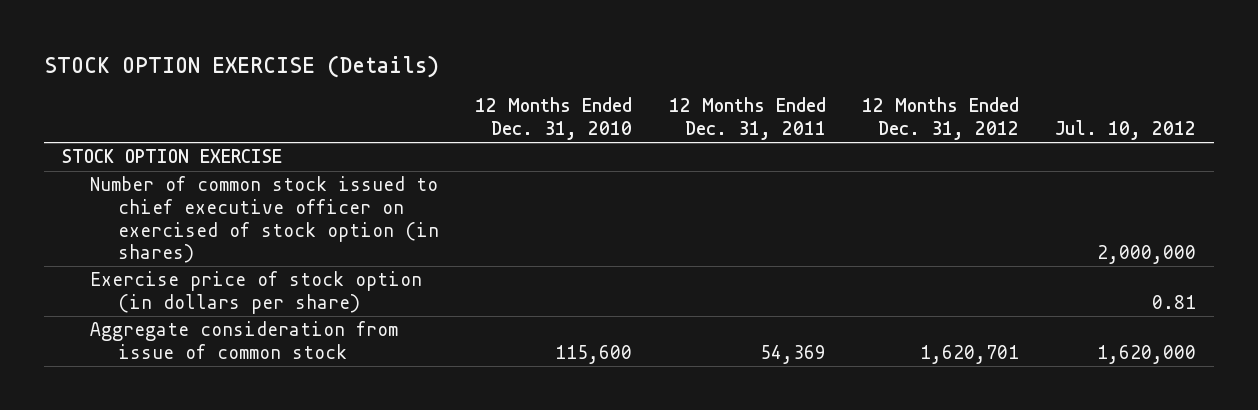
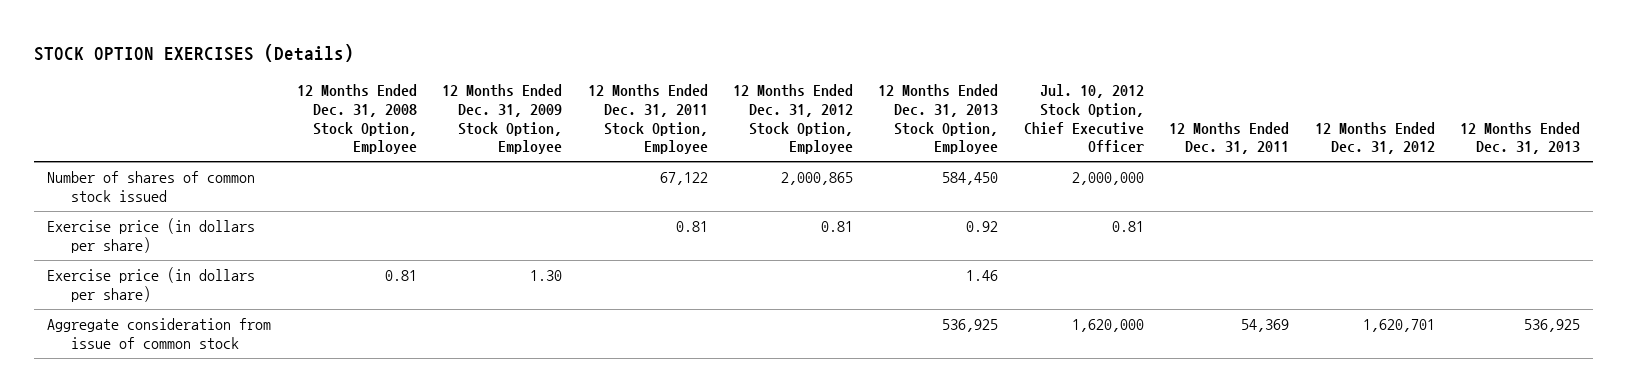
- STOCK OPTION EXERCISE (Details)
+ STOCK OPTION EXERCISES (Details)
- | 12 Months Ended Dec. 31, 2010 | 12 Months Ended Dec. 31, 2011 | 12 Months Ended Dec. 31, 2012 | Jul. 10, 2012
+ | 12 Months Ended Dec. 31, 2008 Stock Option, Employee | 12 Months Ended Dec. 31, 2009 Stock Option, Employee | 12 Months Ended Dec. 31, 2011 Stock Option, Employee | 12 Months Ended Dec. 31, 2012 Stock Option, Employee | 12 Months Ended Dec. 31, 2013 Stock Option, Employee | Jul. 10, 2012 Stock Option, Chief Executive Officer | 12 Months Ended Dec. 31, 2011 | 12 Months Ended Dec. 31, 2012 | 12 Months Ended Dec. 31, 2013
- STOCK OPTION EXERCISE
- Number of common stock issued to chief executive officer on exercised of stock option (in shares) | | | | 2,000,000
- Exercise price of stock option (in dollars per share) | | | | 0.81
+ Number of shares of common stock issued | | | 67,122 | 2,000,865 | 584,450 | 2,000,000 | | |
+ Exercise price (in dollars per share) | | | 0.81 | 0.81 | 0.92 | 0.81 | | |
+ Exercise price (in dollars per share) | 0.81 | 1.30 | | | 1.46 | | | |

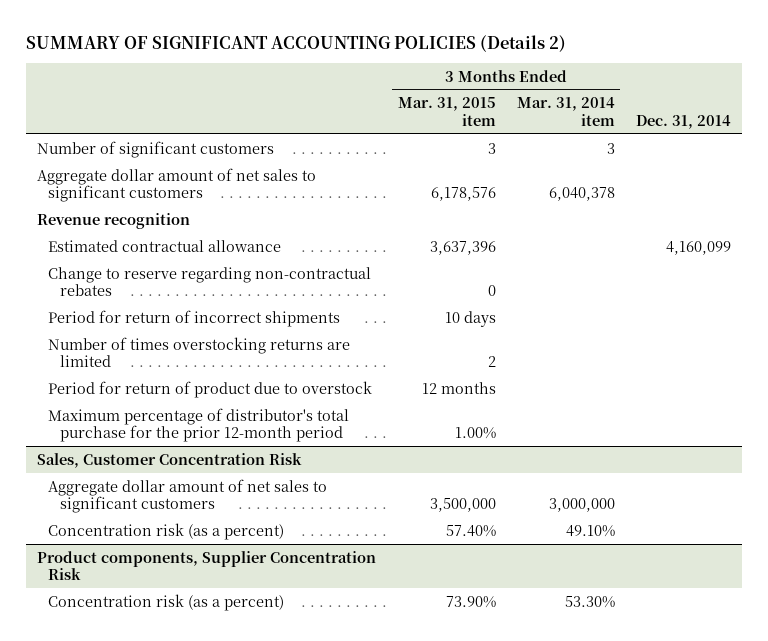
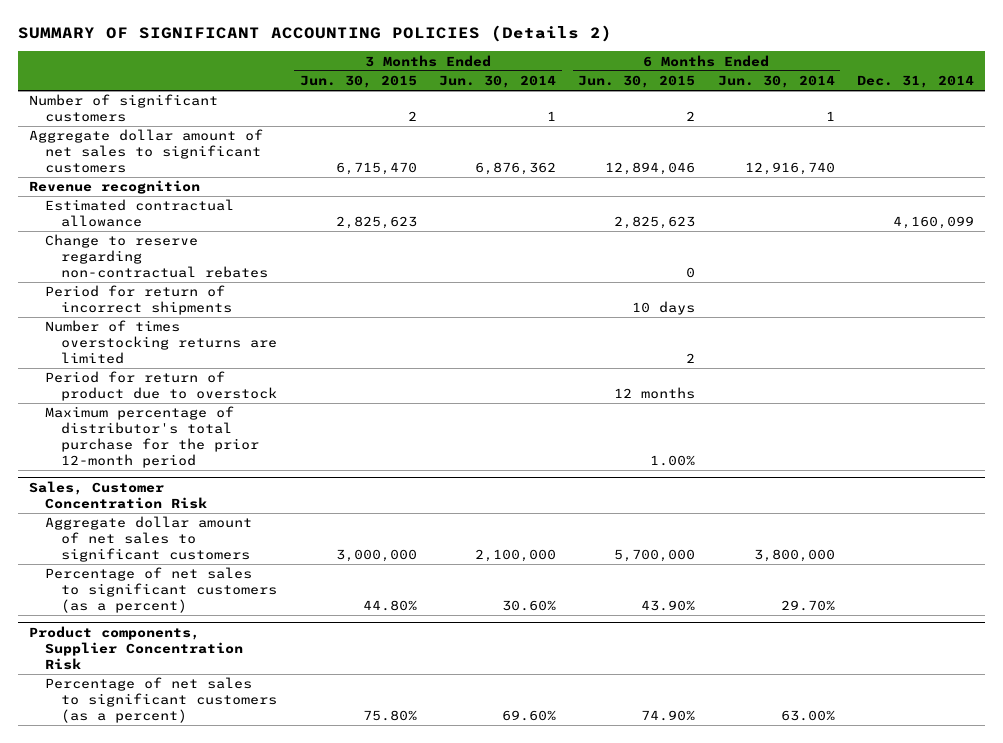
- | 3 Months Ended Mar. 31, 2015 item | 3 Months Ended Mar. 31, 2014 item | Dec. 31, 2014
+ | 3 Months Ended Jun. 30, 2015 | 3 Months Ended Jun. 30, 2014 | 6 Months Ended Jun. 30, 2015 | 6 Months Ended Jun. 30, 2014 | Dec. 31, 2014
@ Sales, Customer Concentration Risk
- Concentration risk (as a percent) | 57.40% | 49.10% |
+ Percentage of net sales to significant customers (as a percent) | 44.80% | 30.60% | 43.90% | 29.70% |
@ Product components, Supplier Concentration Risk
- Concentration risk (as a percent) | 73.90% | 53.30% |
+ Percentage of net sales to significant customers (as a percent) | 75.80% | 69.60% | 74.90% | 63.00% |

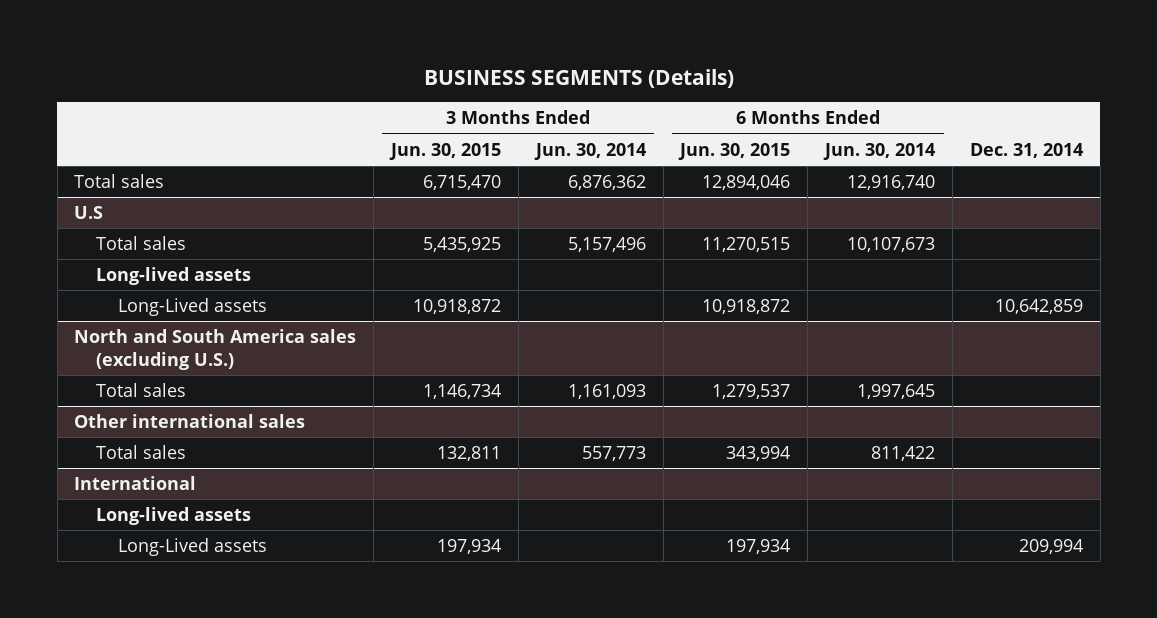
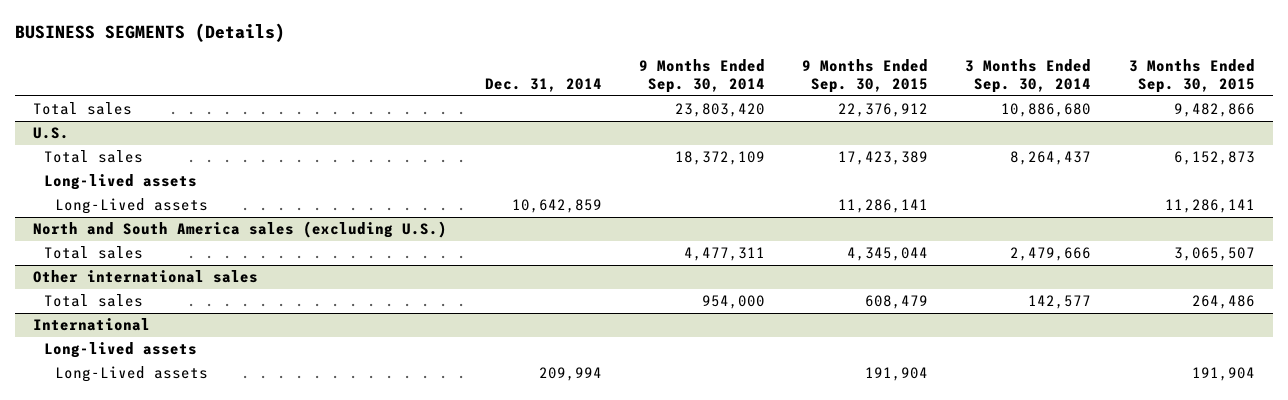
- | 3 Months Ended Jun. 30, 2015 | 3 Months Ended Jun. 30, 2014 | 6 Months Ended Jun. 30, 2015 | 6 Months Ended Jun. 30, 2014 | Dec. 31, 2014
+ | Dec. 31, 2014 | 9 Months Ended Sep. 30, 2014 | 9 Months Ended Sep. 30, 2015 | 3 Months Ended Sep. 30, 2014 | 3 Months Ended Sep. 30, 2015
- U.S
+ U.S.

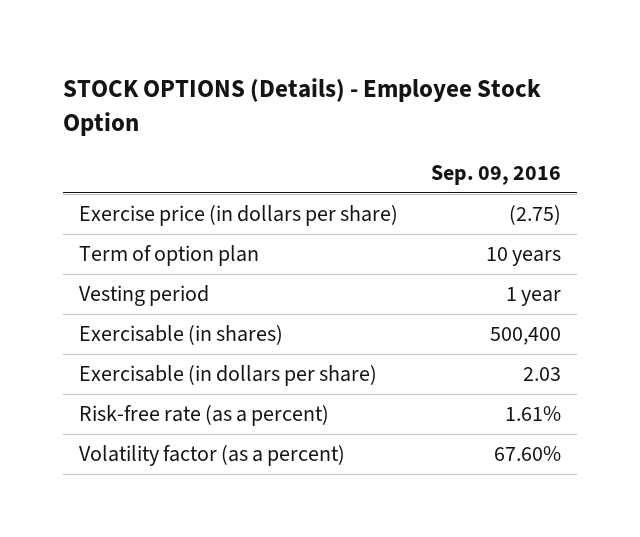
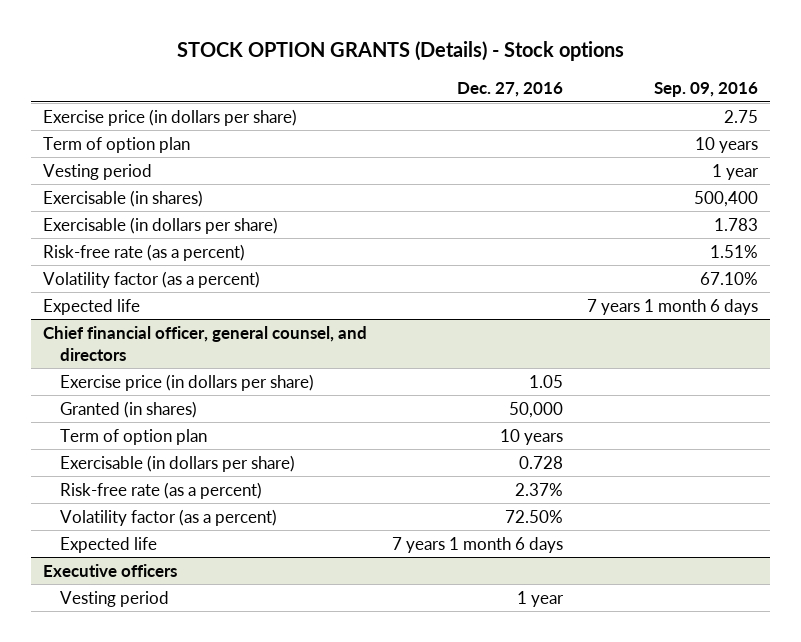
- STOCK OPTIONS (Details) - Employee Stock Option
+ STOCK OPTION GRANTS (Details) - Stock options
- | Sep. 09, 2016
+ | Dec. 27, 2016 | Sep. 09, 2016
- Exercise price (in dollars per share) | (2.75)
+ Exercise price (in dollars per share) | | 2.75
- Exercisable (in dollars per share) | 2.03
- Risk-free rate (as a percent) | 1.61%
- Volatility factor (as a percent) | 67.60%
+ Exercisable (in dollars per share) | | 1.783
+ Risk-free rate (as a percent) | | 1.51%
+ Volatility factor (as a percent) | | 67.10%
+ Expected life | | 7 years 1 month 6 days
+ Chief financial officer, general counsel, and directors
+ Exercise price (in dollars per share) | 1.05 |
+ Granted (in shares) | 50,000 |
+ Term of option plan | 10 years |
+ Exercisable (in dollars per share) | 0.728 |
+ Risk-free rate (as a percent) | 2.37% |
+ Volatility factor (as a percent) | 72.50% |
+ Expected life | 7 years 1 month 6 days |
+ Executive officers
+ Vesting period | 1 year |

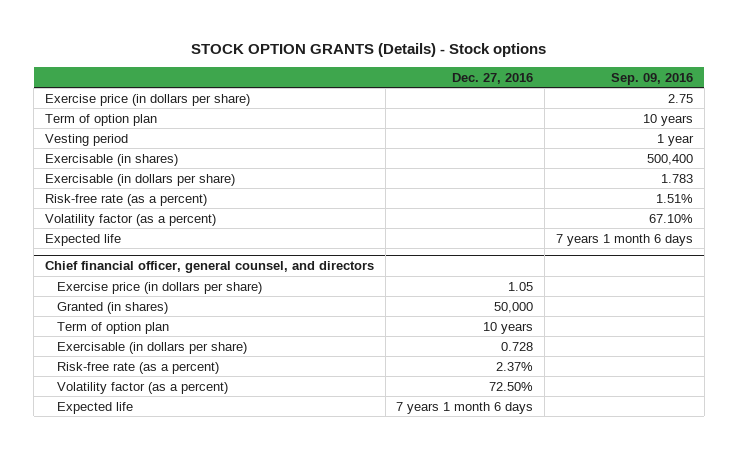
- Executive officers
- Vesting period | 1 year |

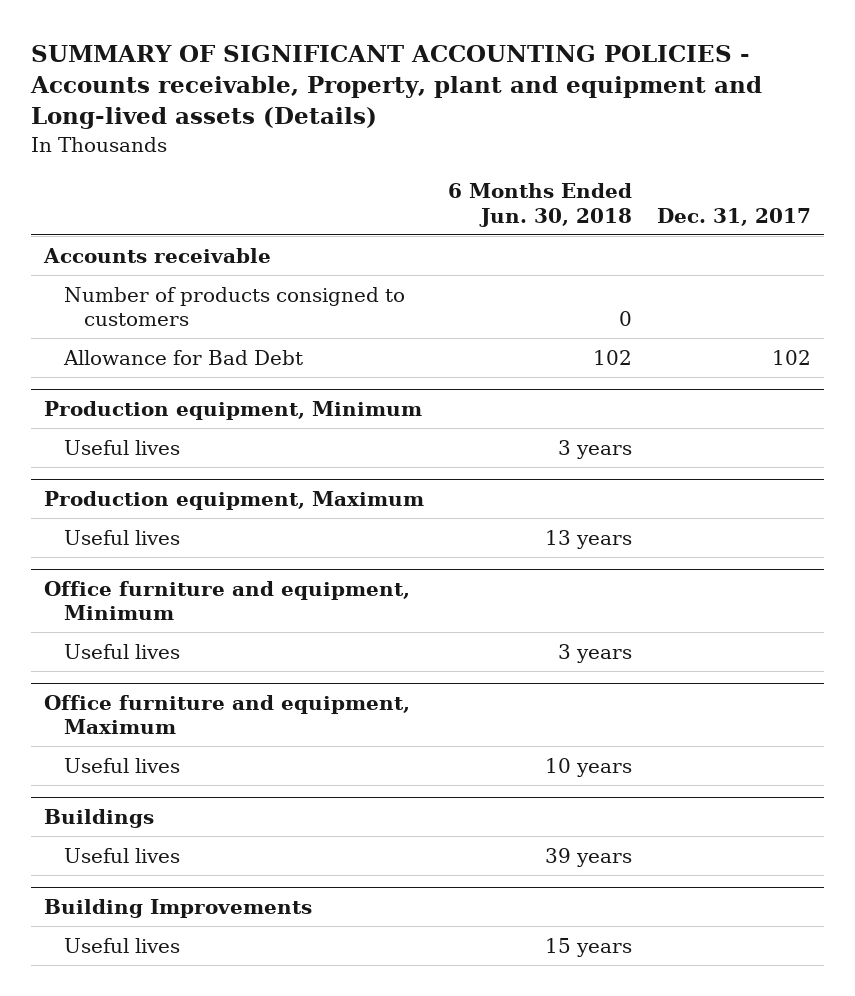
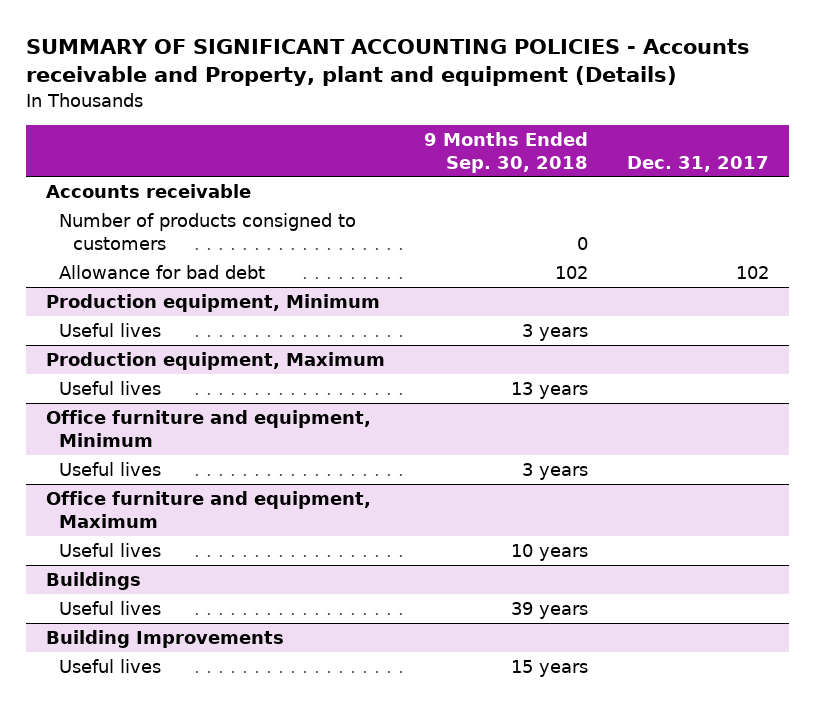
- SUMMARY OF SIGNIFICANT ACCOUNTING POLICIES - Accounts receivable, Property, plant and equipment and Long-lived assets (Details)
+ SUMMARY OF SIGNIFICANT ACCOUNTING POLICIES - Accounts receivable and Property, plant and equipment (Details)
- | 6 Months Ended Jun. 30, 2018 | Dec. 31, 2017
+ | 9 Months Ended Sep. 30, 2018 | Dec. 31, 2017
- Allowance for Bad Debt | 102 | 102
+ Allowance for bad debt | 102 | 102

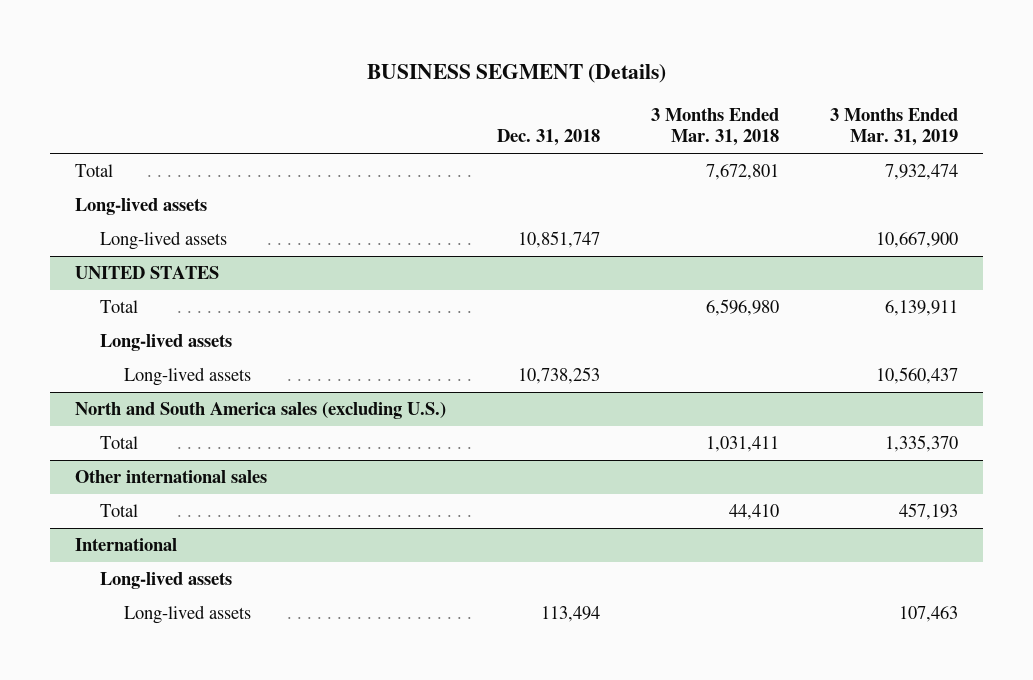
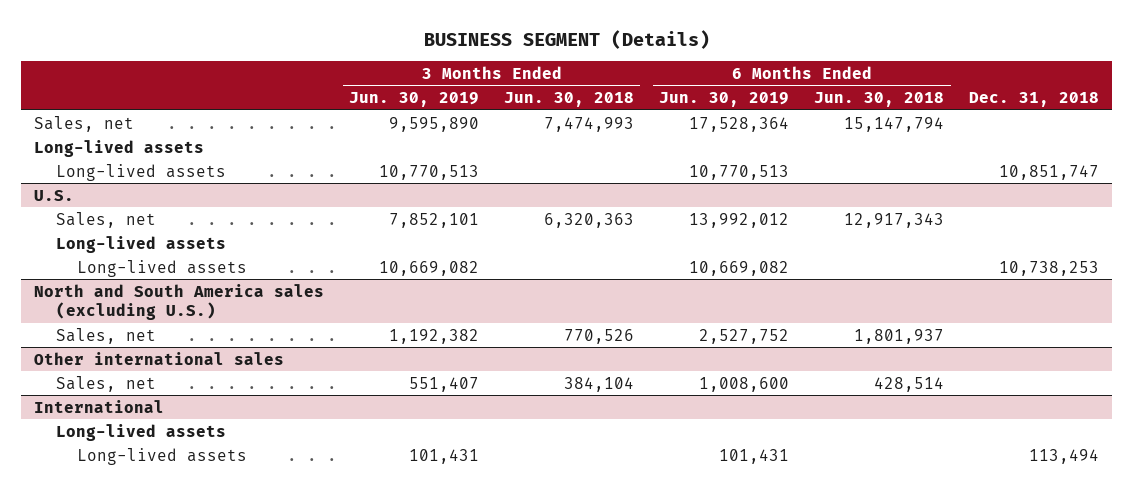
- | Dec. 31, 2018 | 3 Months Ended Mar. 31, 2018 | 3 Months Ended Mar. 31, 2019
+ | 3 Months Ended Jun. 30, 2019 | 3 Months Ended Jun. 30, 2018 | 6 Months Ended Jun. 30, 2019 | 6 Months Ended Jun. 30, 2018 | Dec. 31, 2018
- Total | | 7,672,801 | 7,932,474
+ Sales, net | 9,595,890 | 7,474,993 | 17,528,364 | 15,147,794 |
- UNITED STATES
- Total | | 6,596,980 | 6,139,911
+ U.S.
+ Sales, net | 7,852,101 | 6,320,363 | 13,992,012 | 12,917,343 |
@ North and South America sales (excluding U.S.)
- Total | | 1,031,411 | 1,335,370
+ Sales, net | 1,192,382 | 770,526 | 2,527,752 | 1,801,937 |
@ Other international sales
- Total | | 44,410 | 457,193
+ Sales, net | 551,407 | 384,104 | 1,008,600 | 428,514 |

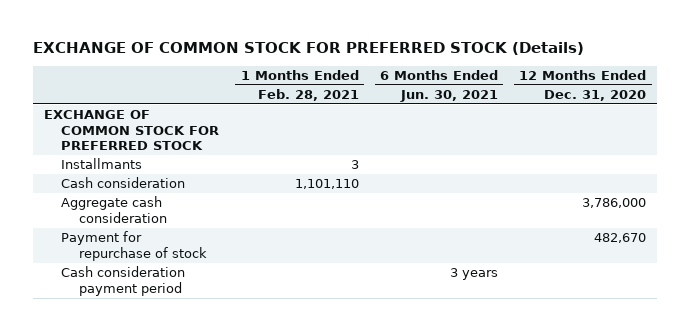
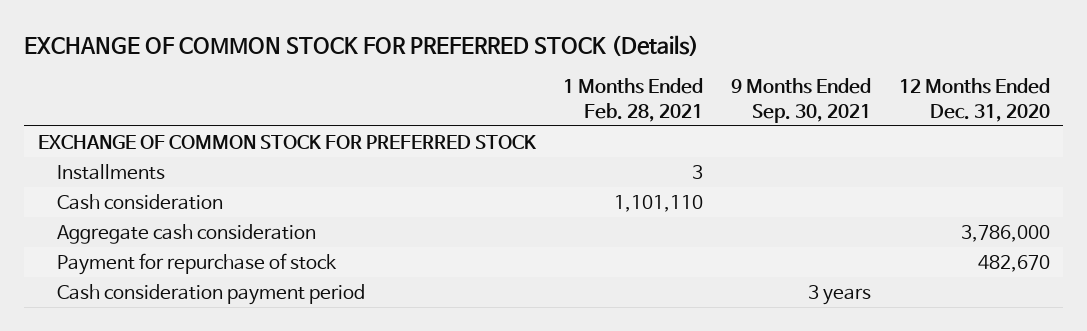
- | 1 Months Ended Feb. 28, 2021 | 6 Months Ended Jun. 30, 2021 | 12 Months Ended Dec. 31, 2020
+ | 1 Months Ended Feb. 28, 2021 | 9 Months Ended Sep. 30, 2021 | 12 Months Ended Dec. 31, 2020
- Installmants | 3 | |
+ Installments | 3 | |

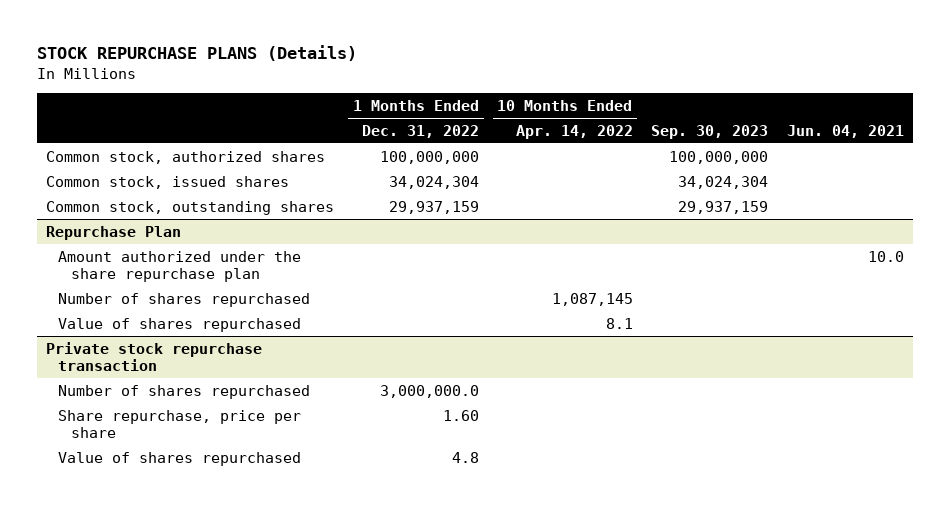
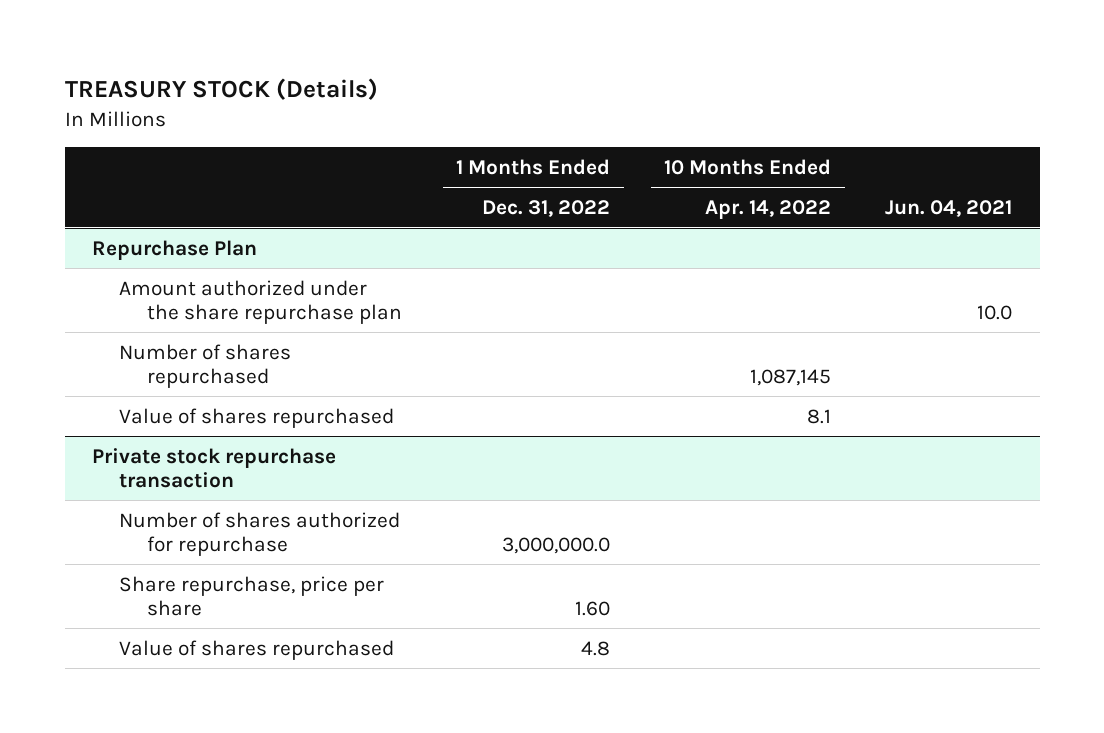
- STOCK REPURCHASE PLANS (Details)
+ TREASURY STOCK (Details)
- | 1 Months Ended Dec. 31, 2022 | 10 Months Ended Apr. 14, 2022 | Sep. 30, 2023 | Jun. 04, 2021
+ | 1 Months Ended Dec. 31, 2022 | 10 Months Ended Apr. 14, 2022 | Jun. 04, 2021
- Common stock, authorized shares | 100,000,000 | | 100,000,000 |
- Common stock, issued shares | 34,024,304 | | 34,024,304 |
- Common stock, outstanding shares | 29,937,159 | | 29,937,159 |
@ Private stock repurchase transaction
- Number of shares repurchased | 3,000,000.0 | | |
+ Number of shares authorized for repurchase | 3,000,000.0 | |

